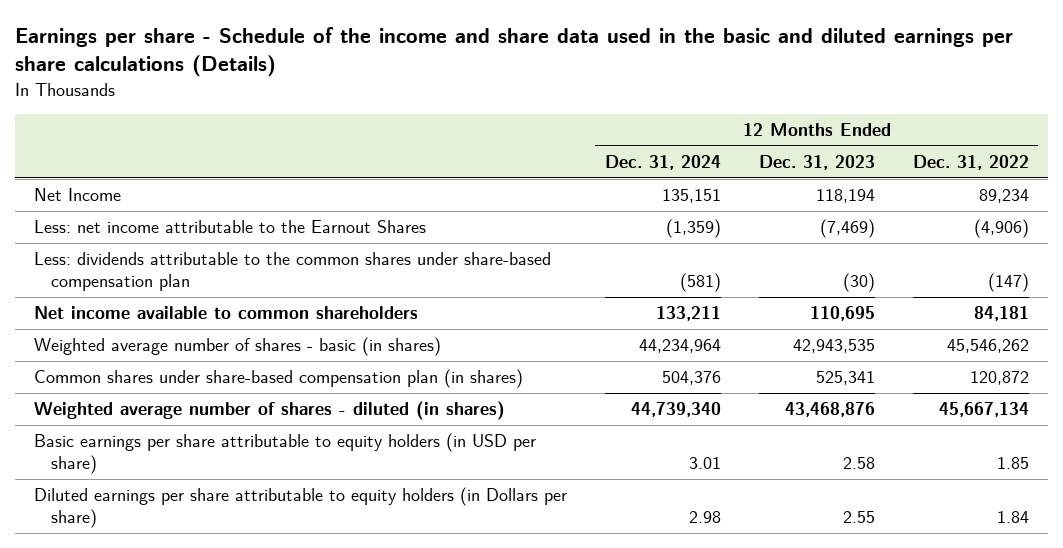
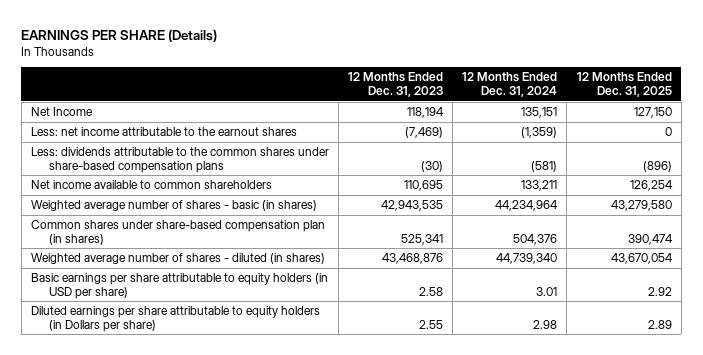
- Earnings per share - Schedule of the income and share data used in the basic and diluted earnings per share calculations (Details)
+ EARNINGS PER SHARE (Details)
- | 12 Months Ended Dec. 31, 2024 | 12 Months Ended Dec. 31, 2023 | 12 Months Ended Dec. 31, 2022
+ | 12 Months Ended Dec. 31, 2023 | 12 Months Ended Dec. 31, 2024 | 12 Months Ended Dec. 31, 2025
- Less: net income attributable to the Earnout Shares | (1,359) | (7,469) | (4,906)
- Less: dividends attributable to the common shares under share-based compensation plan | (581) | (30) | (147)
+ Less: net income attributable to the earnout shares | (7,469) | (1,359) | 0
+ Less: dividends attributable to the common shares under share-based compensation plans | (30) | (581) | (896)

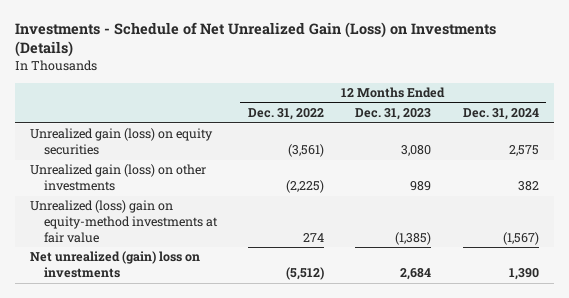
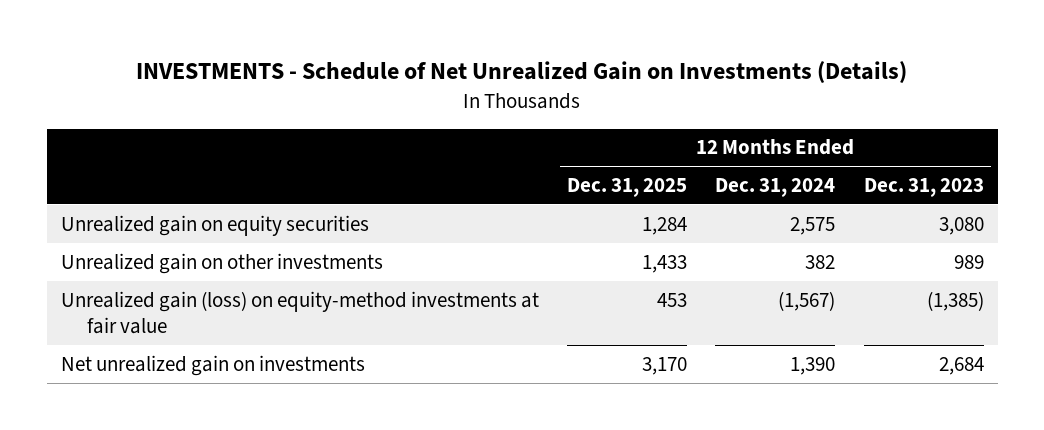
- Investments - Schedule of Net Unrealized Gain (Loss) on Investments (Details)
+ INVESTMENTS - Schedule of Net Unrealized Gain on Investments (Details)
- | 12 Months Ended Dec. 31, 2022 | 12 Months Ended Dec. 31, 2023 | 12 Months Ended Dec. 31, 2024
+ | 12 Months Ended Dec. 31, 2025 | 12 Months Ended Dec. 31, 2024 | 12 Months Ended Dec. 31, 2023
- Unrealized gain (loss) on equity securities | (3,561) | 3,080 | 2,575
- Unrealized gain (loss) on other investments | (2,225) | 989 | 382
- Unrealized (loss) gain on equity-method investments at fair value | 274 | (1,385) | (1,567)
- Net unrealized (gain) loss on investments | (5,512) | 2,684 | 1,390
+ Unrealized gain on equity securities | 1,284 | 2,575 | 3,080
+ Unrealized gain on other investments | 1,433 | 382 | 989
+ Unrealized gain (loss) on equity-method investments at fair value | 453 | (1,567) | (1,385)
+ Net unrealized gain on investments | 3,170 | 1,390 | 2,684

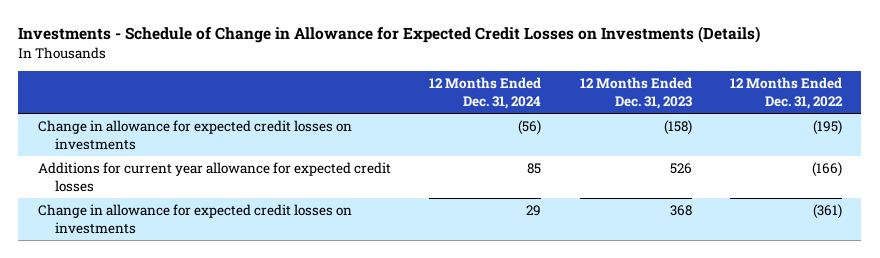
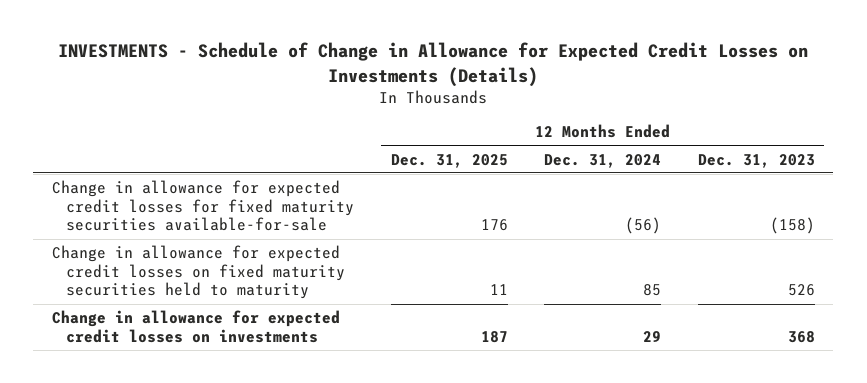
- Investments - Schedule of Change in Allowance for Expected Credit Losses on Investments (Details)
+ INVESTMENTS - Schedule of Change in Allowance for Expected Credit Losses on Investments (Details)
- | 12 Months Ended Dec. 31, 2024 | 12 Months Ended Dec. 31, 2023 | 12 Months Ended Dec. 31, 2022
+ | 12 Months Ended Dec. 31, 2025 | 12 Months Ended Dec. 31, 2024 | 12 Months Ended Dec. 31, 2023
- Change in allowance for expected credit losses on investments | (56) | (158) | (195)
- Additions for current year allowance for expected credit losses | 85 | 526 | (166)
+ Change in allowance for expected credit losses for fixed maturity securities available-for-sale | 176 | (56) | (158)
+ Change in allowance for expected credit losses on fixed maturity securities held to maturity | 11 | 85 | 526

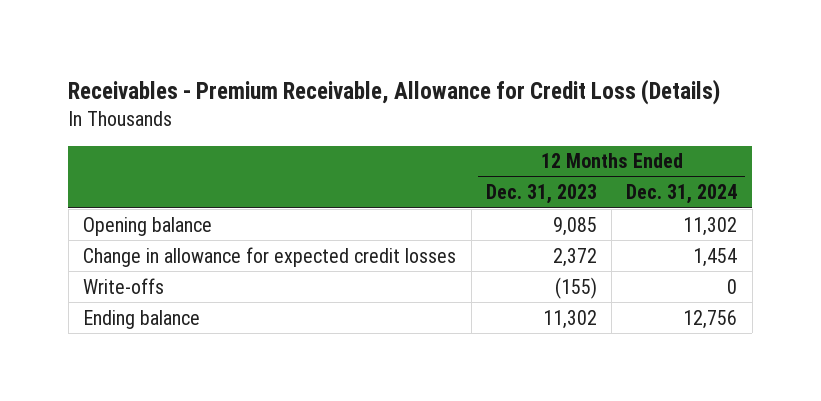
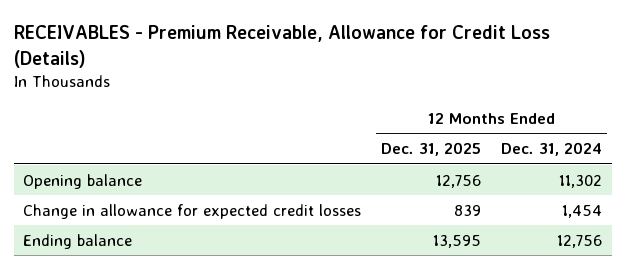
- Receivables - Premium Receivable, Allowance for Credit Loss (Details)
+ RECEIVABLES - Premium Receivable, Allowance for Credit Loss (Details)
- | 12 Months Ended Dec. 31, 2023 | 12 Months Ended Dec. 31, 2024
+ | 12 Months Ended Dec. 31, 2025 | 12 Months Ended Dec. 31, 2024
- Write-offs | (155) | 0

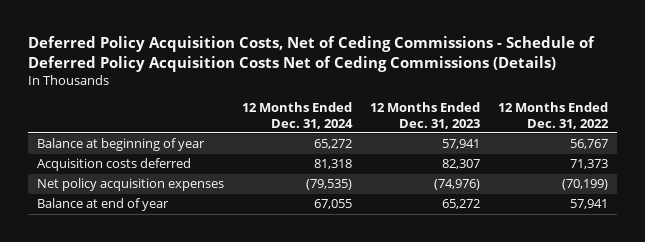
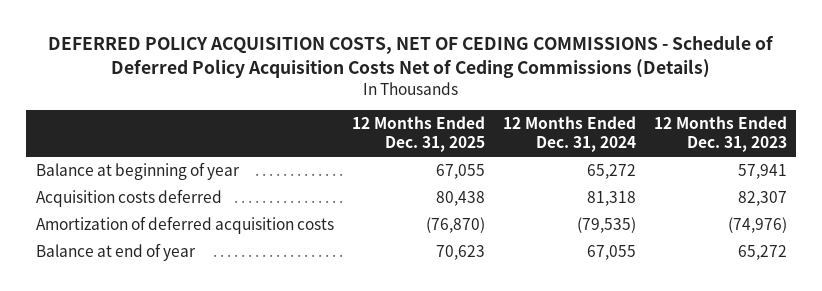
- Deferred Policy Acquisition Costs, Net of Ceding Commissions - Schedule of Deferred Policy Acquisition Costs Net of Ceding Commissions (Details)
+ DEFERRED POLICY ACQUISITION COSTS, NET OF CEDING COMMISSIONS - Schedule of Deferred Policy Acquisition Costs Net of Ceding Commissions (Details)
- | 12 Months Ended Dec. 31, 2024 | 12 Months Ended Dec. 31, 2023 | 12 Months Ended Dec. 31, 2022
+ | 12 Months Ended Dec. 31, 2025 | 12 Months Ended Dec. 31, 2024 | 12 Months Ended Dec. 31, 2023
- Net policy acquisition expenses | (79,535) | (74,976) | (70,199)
+ Amortization of deferred acquisition costs | (76,870) | (79,535) | (74,976)

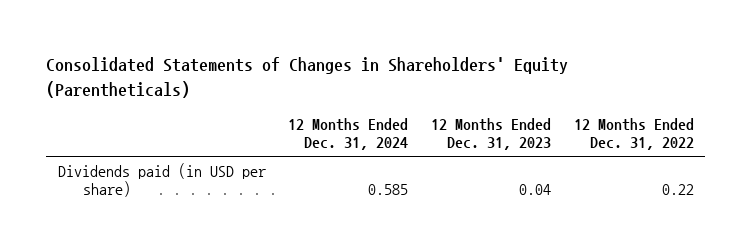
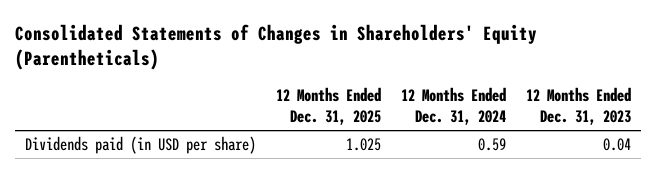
- | 12 Months Ended Dec. 31, 2024 | 12 Months Ended Dec. 31, 2023 | 12 Months Ended Dec. 31, 2022
+ | 12 Months Ended Dec. 31, 2025 | 12 Months Ended Dec. 31, 2024 | 12 Months Ended Dec. 31, 2023
- Dividends paid (in USD per share) | 0.585 | 0.04 | 0.22
+ Dividends paid (in USD per share) | 1.025 | 0.59 | 0.04

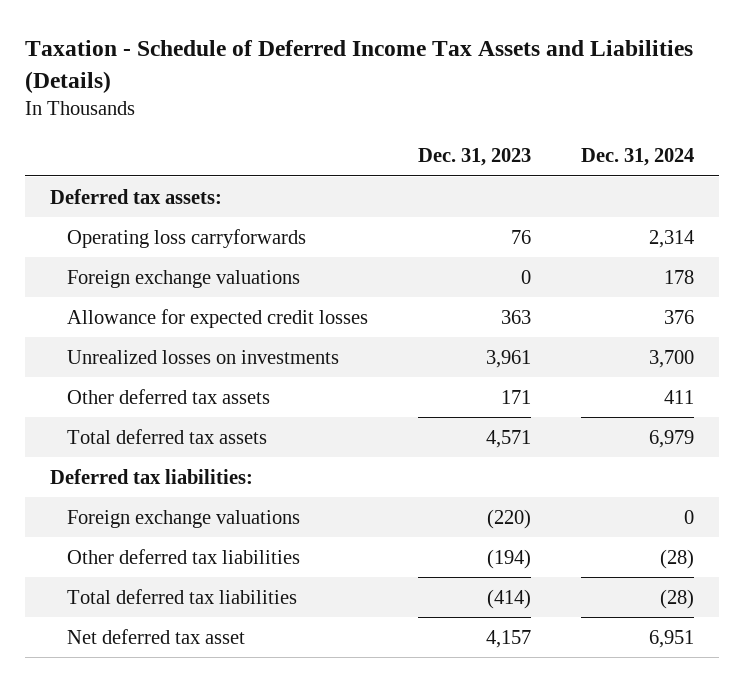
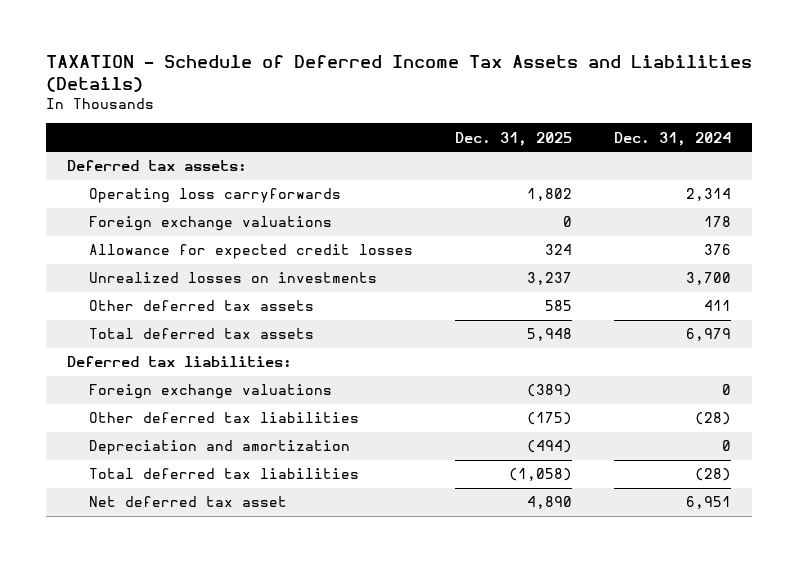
- Taxation - Schedule of Deferred Income Tax Assets and Liabilities (Details)
+ TAXATION - Schedule of Deferred Income Tax Assets and Liabilities (Details)
- | Dec. 31, 2023 | Dec. 31, 2024
+ | Dec. 31, 2025 | Dec. 31, 2024
+ Depreciation and amortization | (494) | 0

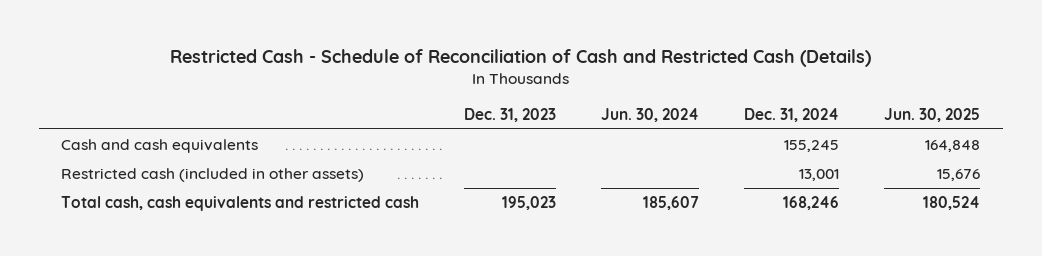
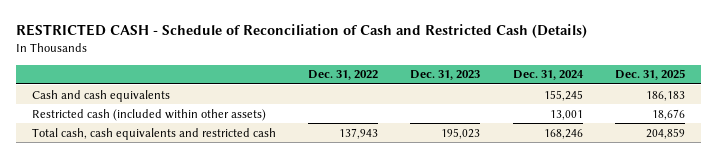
- Restricted Cash - Schedule of Reconciliation of Cash and Restricted Cash (Details)
+ RESTRICTED CASH - Schedule of Reconciliation of Cash and Restricted Cash (Details)
- | Dec. 31, 2023 | Jun. 30, 2024 | Dec. 31, 2024 | Jun. 30, 2025
+ | Dec. 31, 2022 | Dec. 31, 2023 | Dec. 31, 2024 | Dec. 31, 2025
- Restricted cash (included in other assets) | | | 13,001 | 15,676
+ Restricted cash (included within other assets) | | | 13,001 | 18,676

